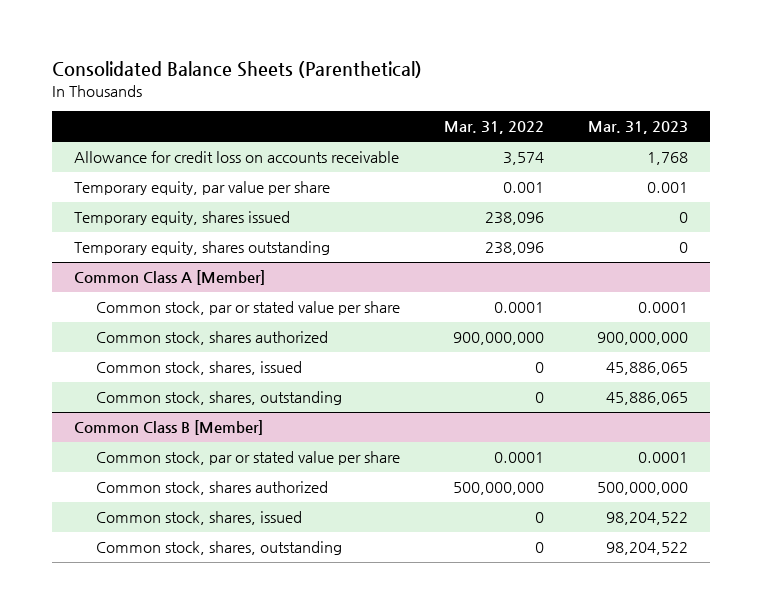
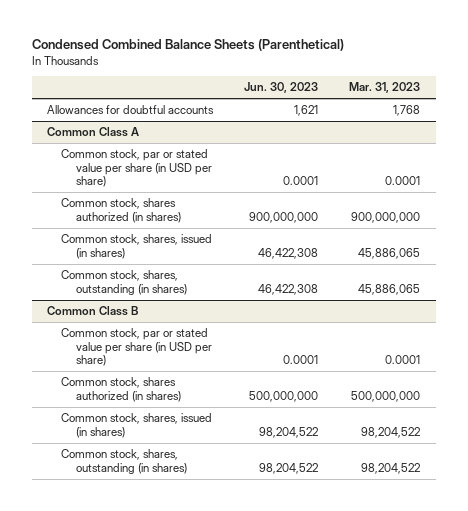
- Consolidated Balance Sheets (Parenthetical)
+ Condensed Combined Balance Sheets (Parenthetical)
- | Mar. 31, 2022 | Mar. 31, 2023
+ | Jun. 30, 2023 | Mar. 31, 2023
- Allowance for credit loss on accounts receivable | 3,574 | 1,768
- Temporary equity, par value per share | 0.001 | 0.001
- Temporary equity, shares issued | 238,096 | 0
- Temporary equity, shares outstanding | 238,096 | 0
- Common Class A [Member]
- Common stock, par or stated value per share | 0.0001 | 0.0001
- Common stock, shares authorized | 900,000,000 | 900,000,000
- Common stock, shares, issued | 0 | 45,886,065
- Common stock, shares, outstanding | 0 | 45,886,065
- Common Class B [Member]
- Common stock, par or stated value per share | 0.0001 | 0.0001
- Common stock, shares authorized | 500,000,000 | 500,000,000
- Common stock, shares, issued | 0 | 98,204,522
- Common stock, shares, outstanding | 0 | 98,204,522
+ Allowances for doubtful accounts | 1,621 | 1,768
+ Common Class A
+ Common stock, par or stated value per share (in USD per share) | 0.0001 | 0.0001
+ Common stock, shares authorized (in shares) | 900,000,000 | 900,000,000
+ Common stock, shares, issued (in shares) | 46,422,308 | 45,886,065
+ Common stock, shares, outstanding (in shares) | 46,422,308 | 45,886,065
+ Common Class B
+ Common stock, par or stated value per share (in USD per share) | 0.0001 | 0.0001
+ Common stock, shares authorized (in shares) | 500,000,000 | 500,000,000
+ Common stock, shares, issued (in shares) | 98,204,522 | 98,204,522
+ Common stock, shares, outstanding (in shares) | 98,204,522 | 98,204,522

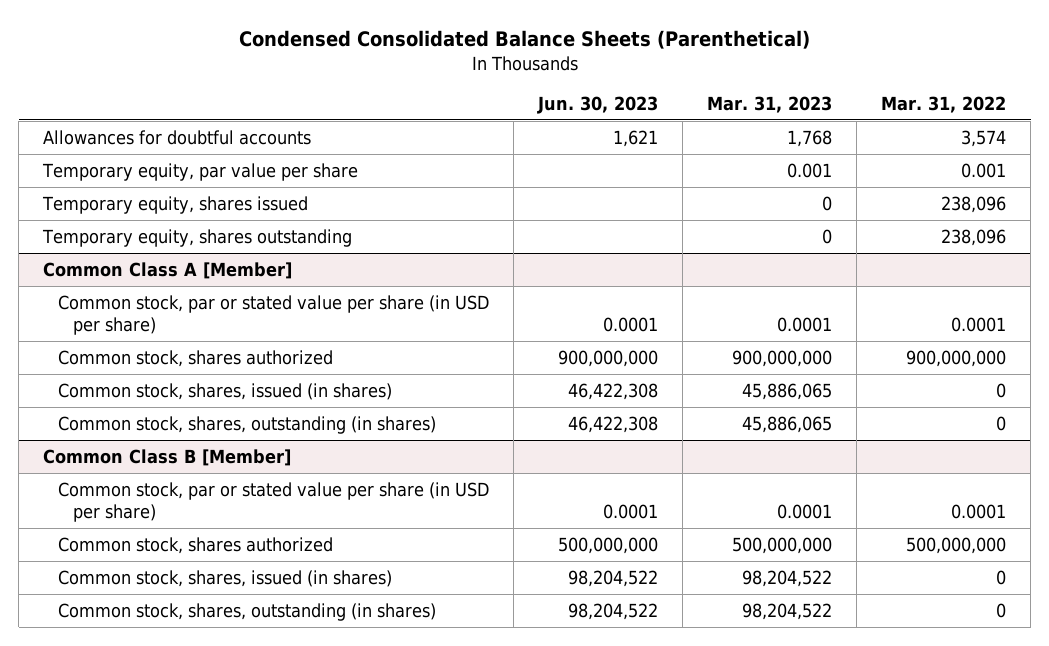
- Condensed Combined Balance Sheets (Parenthetical)
+ Condensed Consolidated Balance Sheets (Parenthetical)
- | Jun. 30, 2023 | Mar. 31, 2023
+ | Jun. 30, 2023 | Mar. 31, 2023 | Mar. 31, 2022
- Common Class A
+ Temporary equity, par value per share | | 0.001 | 0.001
+ Temporary equity, shares issued | | 0 | 238,096
+ Temporary equity, shares outstanding | | 0 | 238,096
+ Common Class A [Member]
- Common stock, shares authorized (in shares) | 900,000,000 | 900,000,000
+ Common stock, shares authorized | 900,000,000 | 900,000,000 | 900,000,000
- Common Class B
+ Common Class B [Member]
- Common stock, shares authorized (in shares) | 500,000,000 | 500,000,000
+ Common stock, shares authorized | 500,000,000 | 500,000,000 | 500,000,000

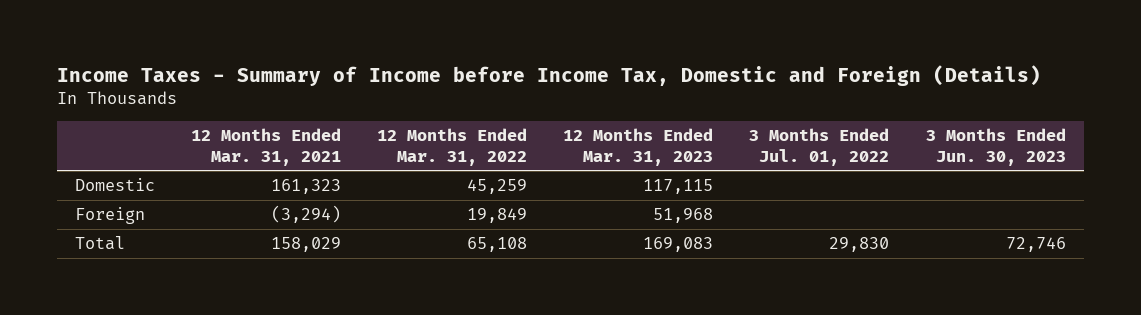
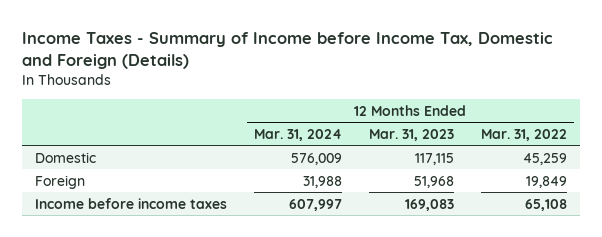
- | 12 Months Ended Mar. 31, 2021 | 12 Months Ended Mar. 31, 2022 | 12 Months Ended Mar. 31, 2023 | 3 Months Ended Jul. 01, 2022 | 3 Months Ended Jun. 30, 2023
+ | 12 Months Ended Mar. 31, 2024 | 12 Months Ended Mar. 31, 2023 | 12 Months Ended Mar. 31, 2022
- Total | 158,029 | 65,108 | 169,083 | 29,830 | 72,746
+ Income before income taxes | 607,997 | 169,083 | 65,108

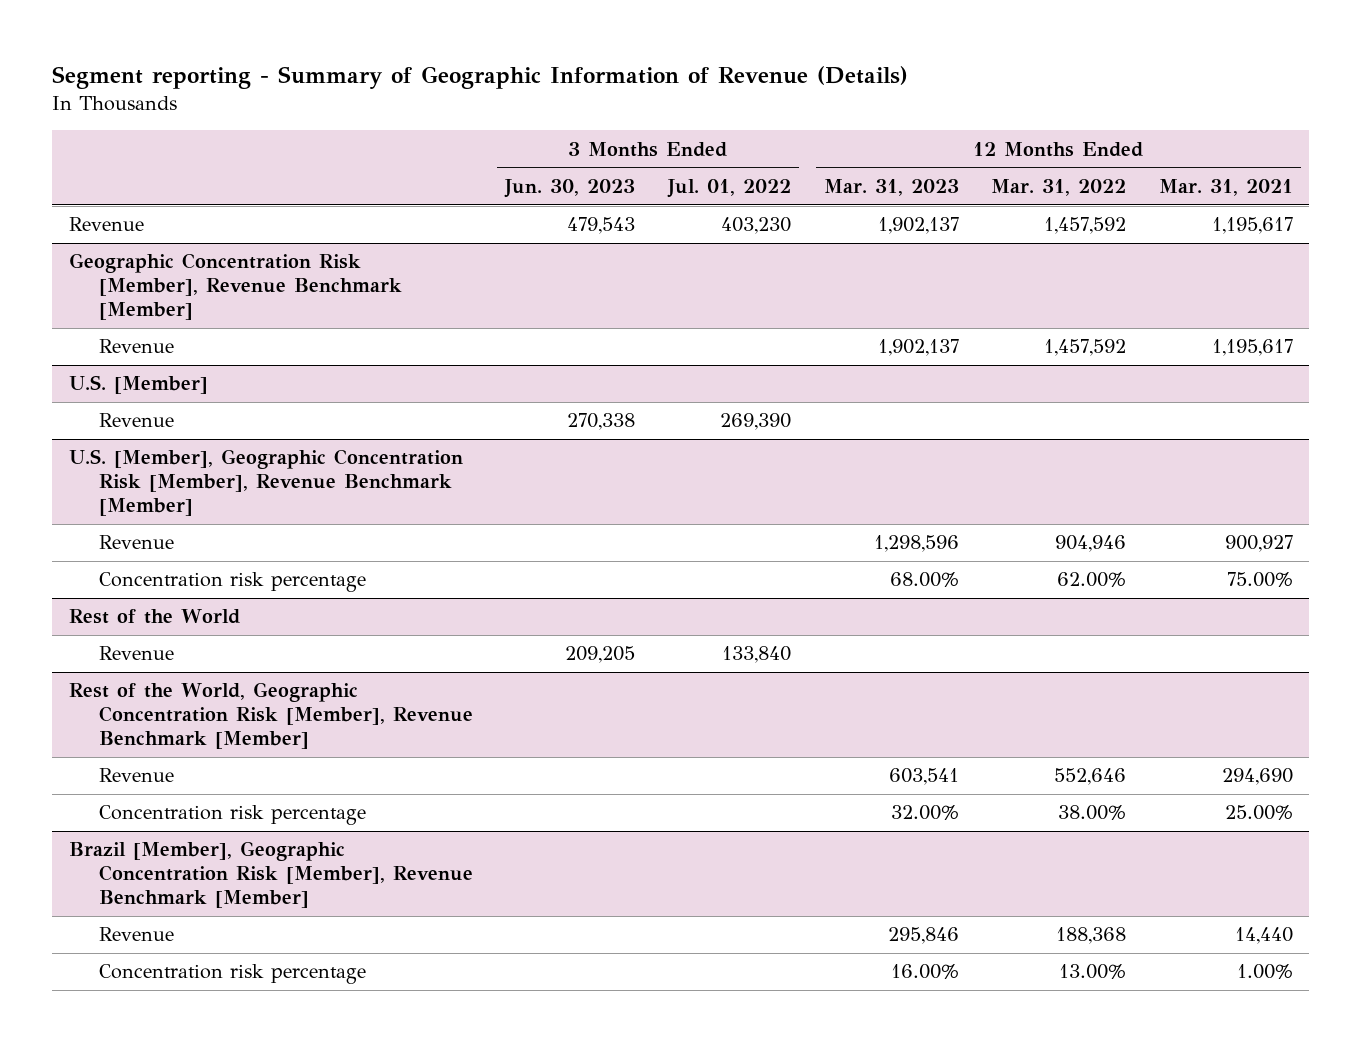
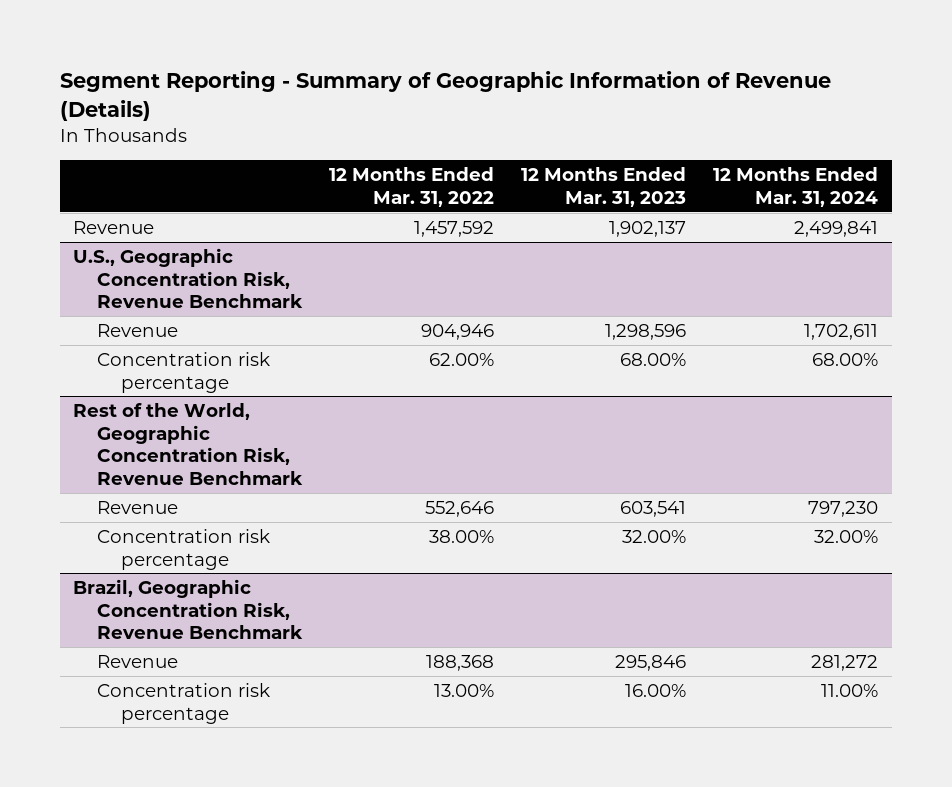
- Segment reporting - Summary of Geographic Information of Revenue (Details)
+ Segment Reporting - Summary of Geographic Information of Revenue (Details)
- | 3 Months Ended Jun. 30, 2023 | 3 Months Ended Jul. 01, 2022 | 12 Months Ended Mar. 31, 2023 | 12 Months Ended Mar. 31, 2022 | 12 Months Ended Mar. 31, 2021
+ | 12 Months Ended Mar. 31, 2022 | 12 Months Ended Mar. 31, 2023 | 12 Months Ended Mar. 31, 2024
- Geographic Concentration Risk [Member], Revenue Benchmark [Member]
- Revenue | | | 1,902,137 | 1,457,592 | 1,195,617
- U.S. [Member]
- Revenue | 270,338 | 269,390 | | |
- U.S. [Member], Geographic Concentration Risk [Member], Revenue Benchmark [Member]
+ U.S., Geographic Concentration Risk, Revenue Benchmark
- Rest of the World
- Revenue | 209,205 | 133,840 | | |
- Rest of the World, Geographic Concentration Risk [Member], Revenue Benchmark [Member]
+ Rest of the World, Geographic Concentration Risk, Revenue Benchmark
- Brazil [Member], Geographic Concentration Risk [Member], Revenue Benchmark [Member]
+ Brazil, Geographic Concentration Risk, Revenue Benchmark

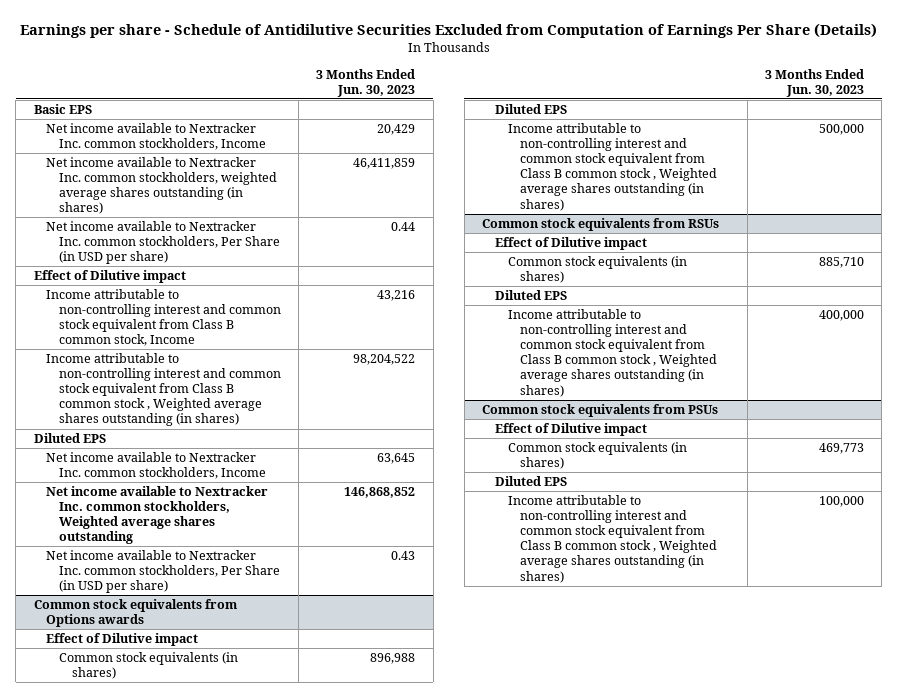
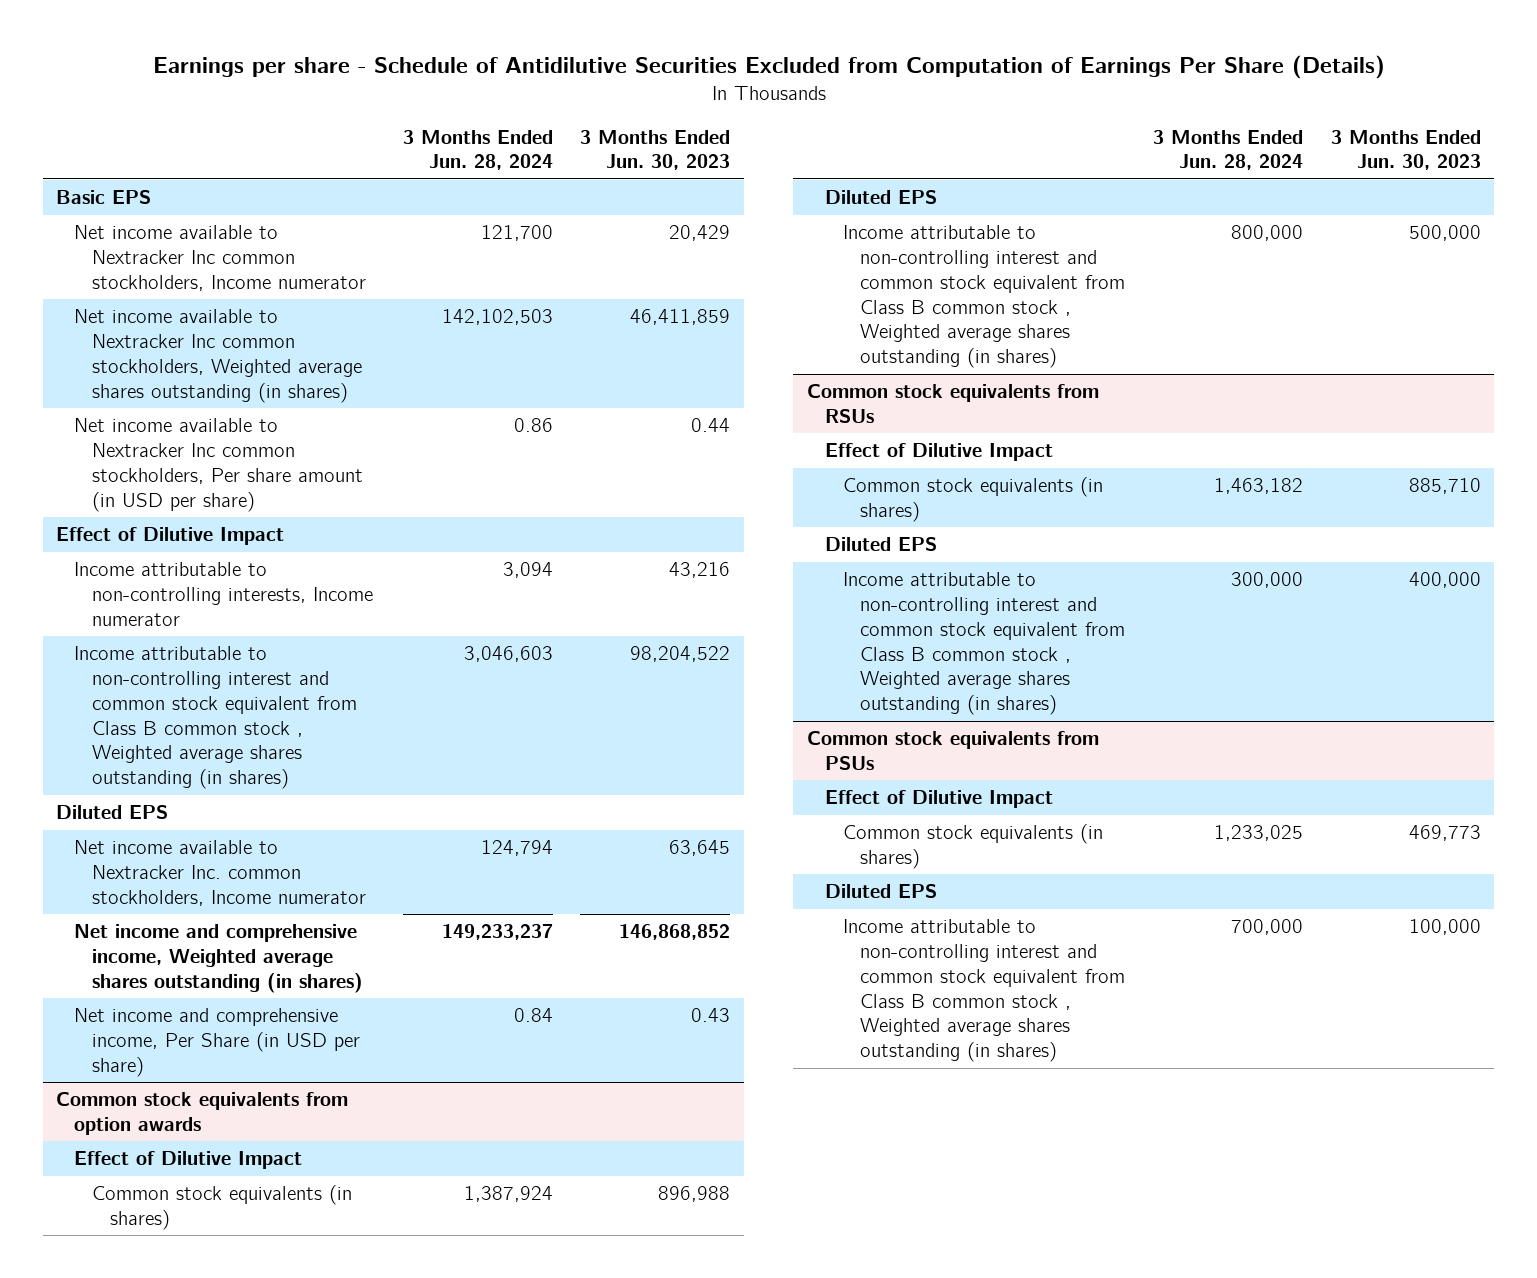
- | 3 Months Ended Jun. 30, 2023
+ | 3 Months Ended Jun. 28, 2024 | 3 Months Ended Jun. 30, 2023
- Net income available to Nextracker Inc. common stockholders, Income | 20,429
- Net income available to Nextracker Inc. common stockholders, weighted average shares outstanding (in shares) | 46,411,859
- Net income available to Nextracker Inc. common stockholders, Per Share (in USD per share) | 0.44
- Effect of Dilutive impact
- Income attributable to non-controlling interest and common stock equivalent from Class B common stock, Income | 43,216
+ Net income available to Nextracker Inc common stockholders, Income numerator | 121,700 | 20,429
+ Net income available to Nextracker Inc common stockholders, Weighted average shares outstanding (in shares) | 142,102,503 | 46,411,859
+ Net income available to Nextracker Inc common stockholders, Per share amount (in USD per share) | 0.86 | 0.44
+ Effect of Dilutive Impact
+ Income attributable to non-controlling interests, Income numerator | 3,094 | 43,216
- Net income available to Nextracker Inc. common stockholders, Income | 63,645
- Net income available to Nextracker Inc. common stockholders, Weighted average shares outstanding | 146,868,852
- Net income available to Nextracker Inc. common stockholders, Per Share (in USD per share) | 0.43
- Common stock equivalents from Options awards
- Effect of Dilutive impact
+ Net income available to Nextracker Inc. common stockholders, Income numerator | 124,794 | 63,645
+ Net income and comprehensive income, Weighted average shares outstanding (in shares) | 149,233,237 | 146,868,852
+ Net income and comprehensive income, Per Share (in USD per share) | 0.84 | 0.43
+ Common stock equivalents from option awards
+ Effect of Dilutive Impact
@ Common stock equivalents from RSUs
- Effect of Dilutive impact
+ Effect of Dilutive Impact
@ Common stock equivalents from PSUs
- Effect of Dilutive impact
+ Effect of Dilutive Impact

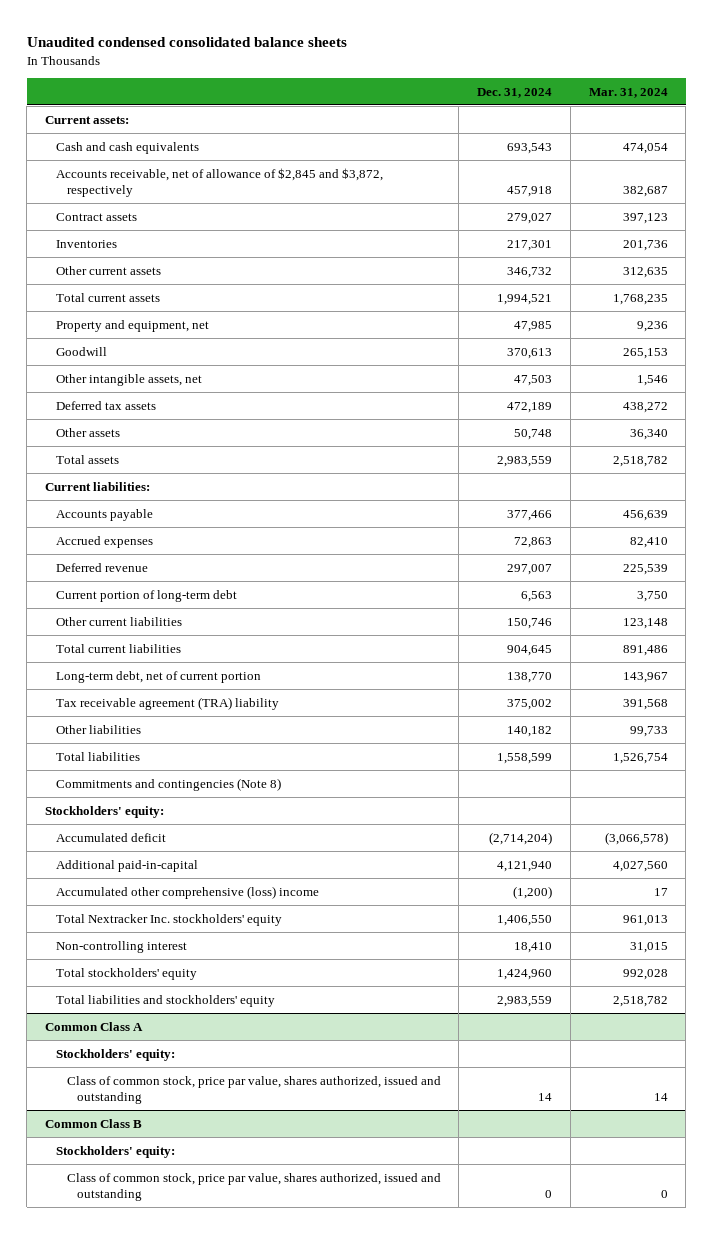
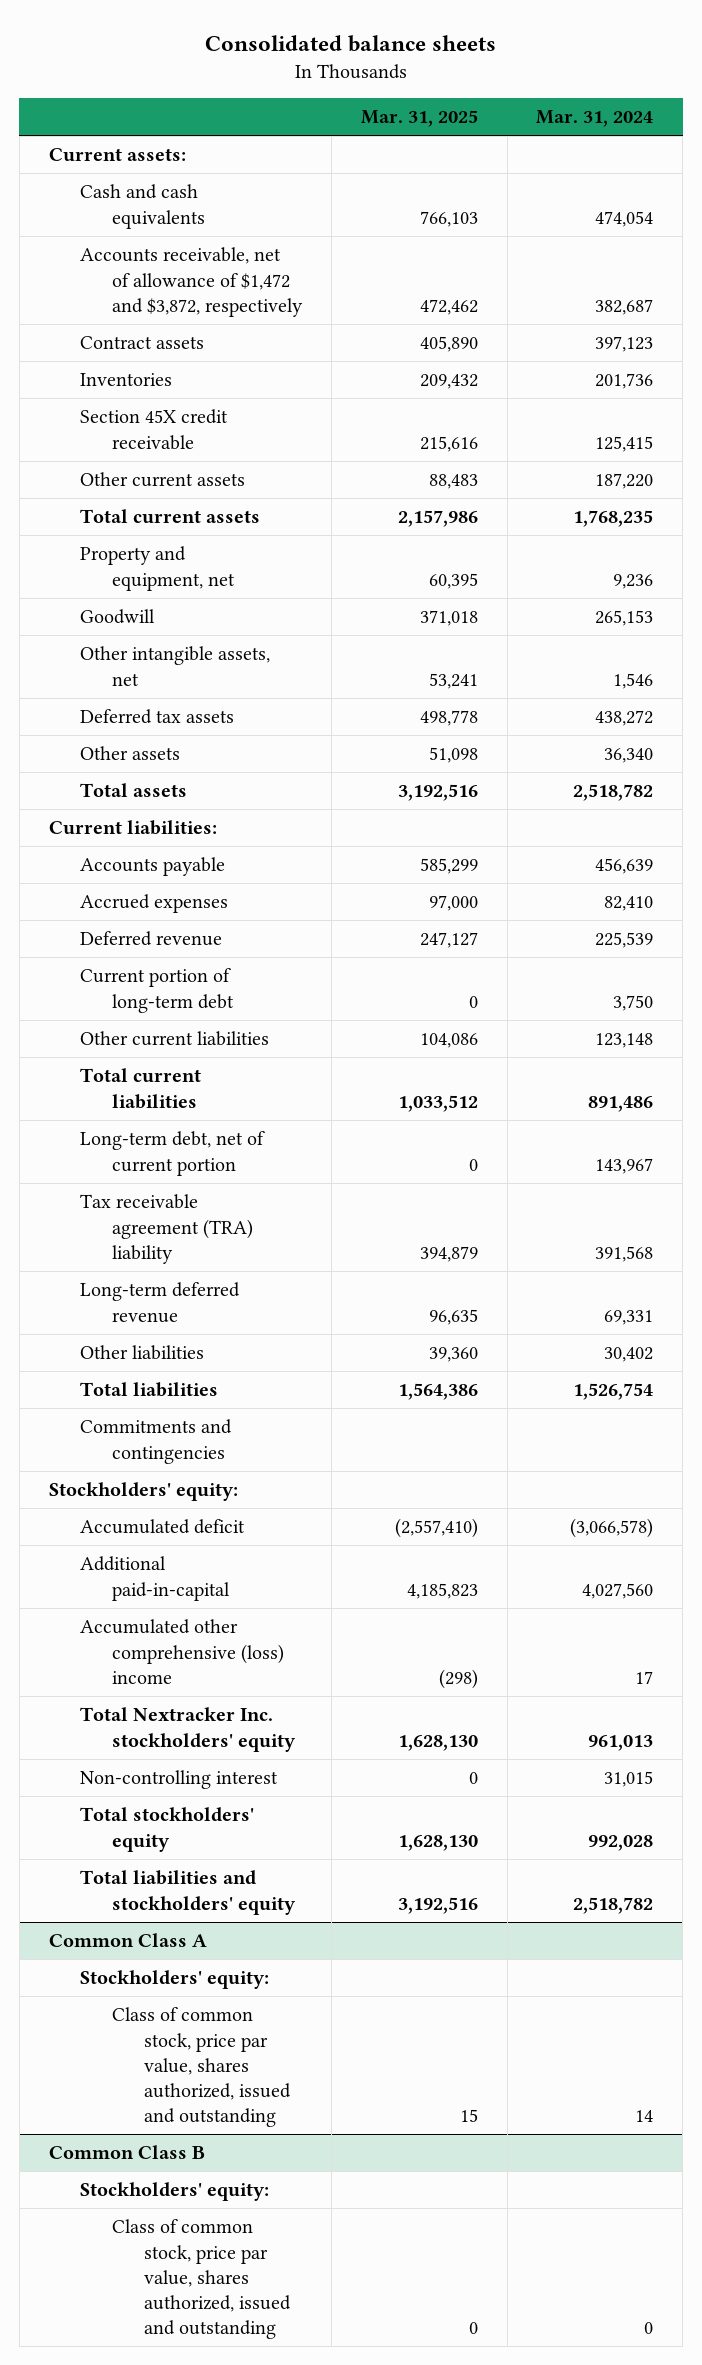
- Unaudited condensed consolidated balance sheets
+ Consolidated balance sheets
- | Dec. 31, 2024 | Mar. 31, 2024
+ | Mar. 31, 2025 | Mar. 31, 2024
- Accounts receivable, net of allowance of $2,845 and $3,872, respectively | 457,918 | 382,687
+ Accounts receivable, net of allowance of $1,472 and $3,872, respectively | 472,462 | 382,687
- Other current assets | 346,732 | 312,635
+ Section 45X credit receivable | 215,616 | 125,415
+ Other current assets | 88,483 | 187,220
- Other liabilities | 140,182 | 99,733
+ Long-term deferred revenue | 96,635 | 69,331
+ Other liabilities | 39,360 | 30,402
- Commitments and contingencies (Note 8)
+ Commitments and contingencies

